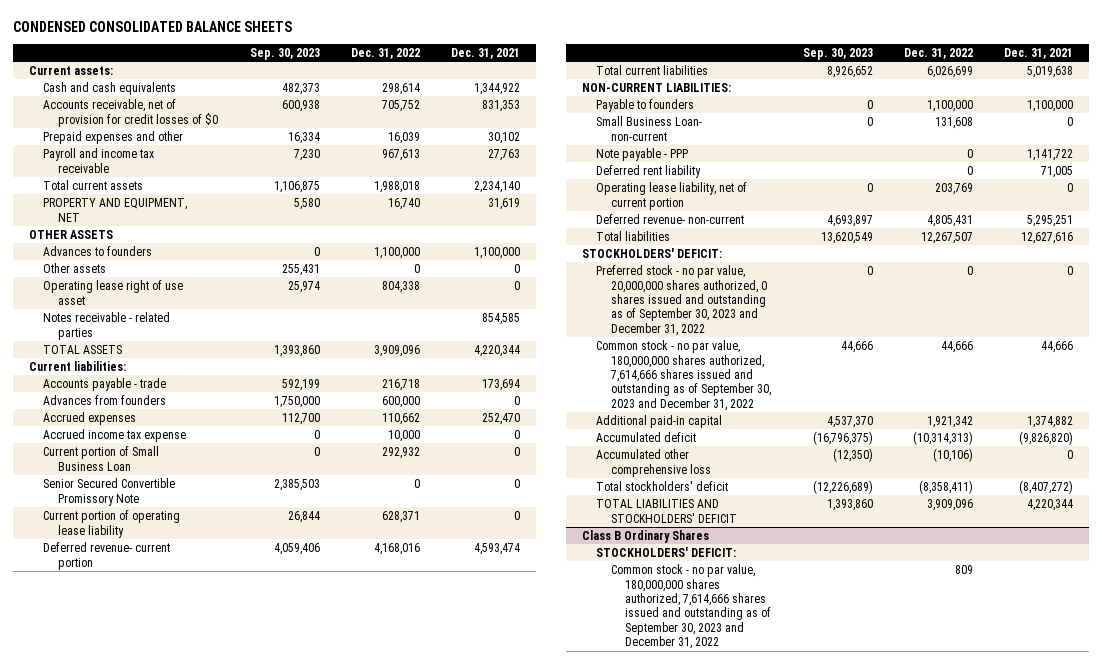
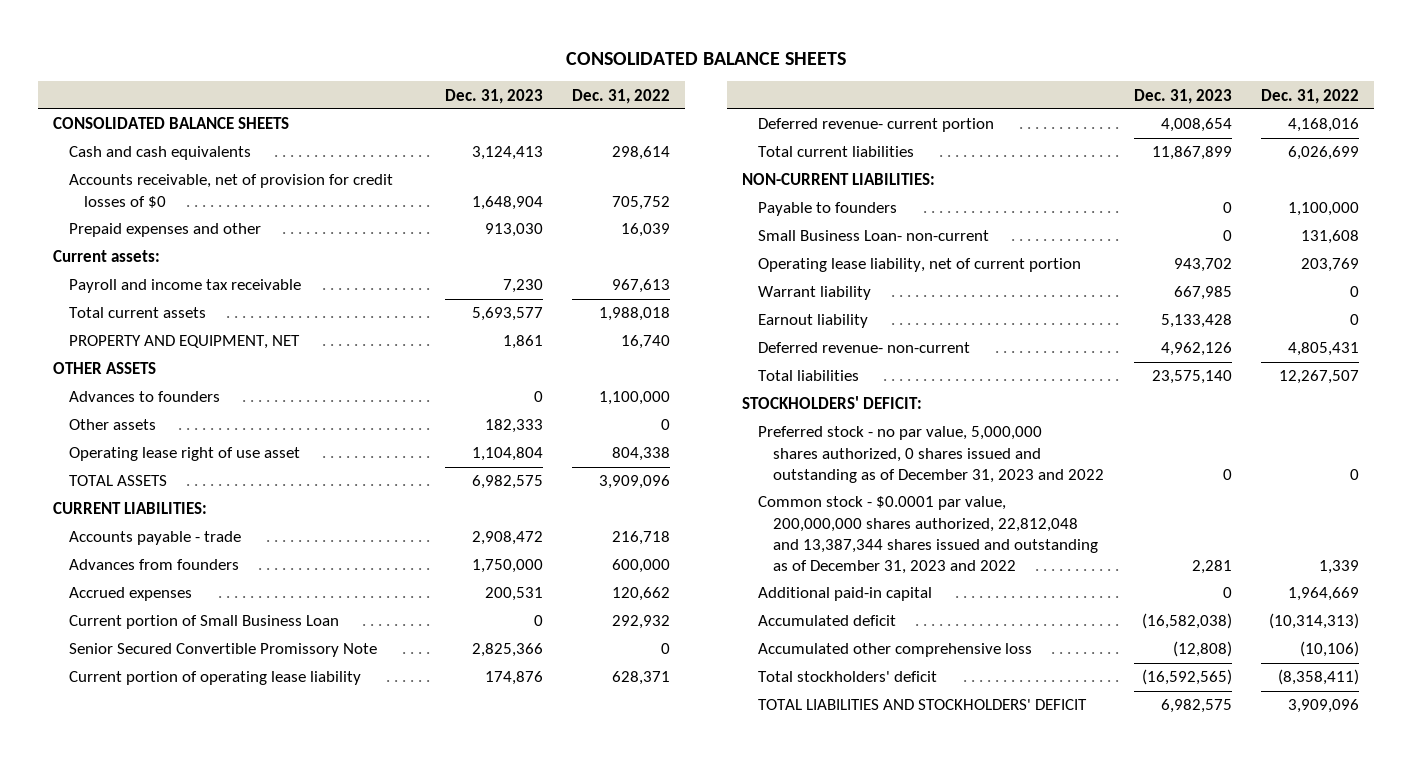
- CONDENSED CONSOLIDATED BALANCE SHEETS
+ CONSOLIDATED BALANCE SHEETS
- | Sep. 30, 2023 | Dec. 31, 2022 | Dec. 31, 2021
+ | Dec. 31, 2023 | Dec. 31, 2022
+ CONSOLIDATED BALANCE SHEETS
moved down: Current assets:
- Notes receivable - related parties | | | 854,585
- Current liabilities:
+ CURRENT LIABILITIES:
- Accrued expenses | 112,700 | 110,662 | 252,470
- Accrued income tax expense | 0 | 10,000 | 0
+ Accrued expenses | 200,531 | 120,662
- Note payable - PPP | | 0 | 1,141,722
- Deferred rent liability | | 0 | 71,005
+ Warrant liability | 667,985 | 0
+ Earnout liability | 5,133,428 | 0
- Preferred stock - no par value, 20,000,000 shares authorized, 0 shares issued and outstanding as of September 30, 2023 and December 31, 2022 | 0 | 0 | 0
- Common stock - no par value, 180,000,000 shares authorized, 7,614,666 shares issued and outstanding as of September 30, 2023 and December 31, 2022 | 44,666 | 44,666 | 44,666
- Additional paid-in capital | 4,537,370 | 1,921,342 | 1,374,882
+ Preferred stock - no par value, 5,000,000 shares authorized, 0 shares issued and outstanding as of December 31, 2023 and 2022 | 0 | 0
+ Common stock - $0.0001 par value, 200,000,000 shares authorized, 22,812,048 and 13,387,344 shares issued and outstanding as of December 31, 2023 and 2022 | 2,281 | 1,339
+ Additional paid-in capital | 0 | 1,964,669
- Class B Ordinary Shares
- STOCKHOLDERS' DEFICIT:
- Common stock - no par value, 180,000,000 shares authorized, 7,614,666 shares issued and outstanding as of September 30, 2023 and December 31, 2022 | | 809 |

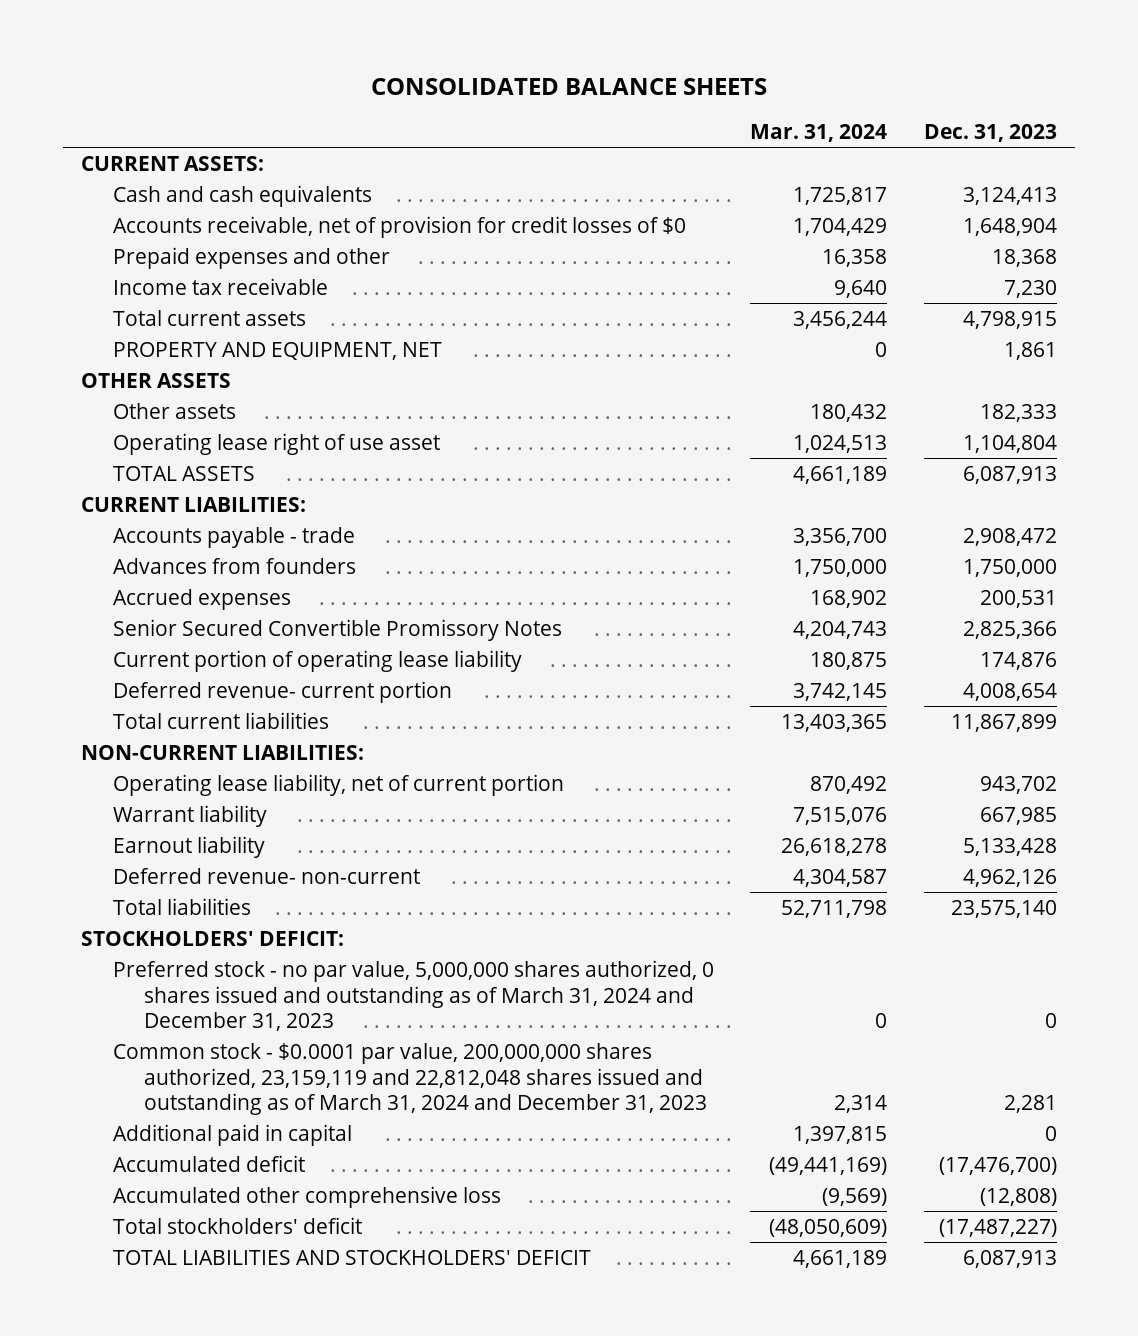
- | Dec. 31, 2023 | Dec. 31, 2022
+ | Mar. 31, 2024 | Dec. 31, 2023
- CONSOLIDATED BALANCE SHEETS
+ CURRENT ASSETS:
- Prepaid expenses and other | 913,030 | 16,039
- Current assets:
- Payroll and income tax receivable | 7,230 | 967,613
- Total current assets | 5,693,577 | 1,988,018
+ Prepaid expenses and other | 16,358 | 18,368
+ Income tax receivable | 9,640 | 7,230
+ Total current assets | 3,456,244 | 4,798,915
- Advances to founders | 0 | 1,100,000
- TOTAL ASSETS | 6,982,575 | 3,909,096
+ TOTAL ASSETS | 4,661,189 | 6,087,913
- Current portion of Small Business Loan | 0 | 292,932
- Senior Secured Convertible Promissory Note | 2,825,366 | 0
+ Senior Secured Convertible Promissory Notes | 4,204,743 | 2,825,366
- Payable to founders | 0 | 1,100,000
- Small Business Loan- non-current | 0 | 131,608
- Preferred stock - no par value, 5,000,000 shares authorized, 0 shares issued and outstanding as of December 31, 2023 and 2022 | 0 | 0
- Common stock - $0.0001 par value, 200,000,000 shares authorized, 22,812,048 and 13,387,344 shares issued and outstanding as of December 31, 2023 and 2022 | 2,281 | 1,339
- Additional paid-in capital | 0 | 1,964,669
- Accumulated deficit | (16,582,038) | (10,314,313)
+ Preferred stock - no par value, 5,000,000 shares authorized, 0 shares issued and outstanding as of March 31, 2024 and December 31, 2023 | 0 | 0
+ Common stock - $0.0001 par value, 200,000,000 shares authorized, 23,159,119 and 22,812,048 shares issued and outstanding as of March 31, 2024 and December 31, 2023 | 2,314 | 2,281
+ Additional paid in capital | 1,397,815 | 0
+ Accumulated deficit | (49,441,169) | (17,476,700)
- Total stockholders' deficit | (16,592,565) | (8,358,411)
- TOTAL LIABILITIES AND STOCKHOLDERS' DEFICIT | 6,982,575 | 3,909,096
+ Total stockholders' deficit | (48,050,609) | (17,487,227)
+ TOTAL LIABILITIES AND STOCKHOLDERS' DEFICIT | 4,661,189 | 6,087,913

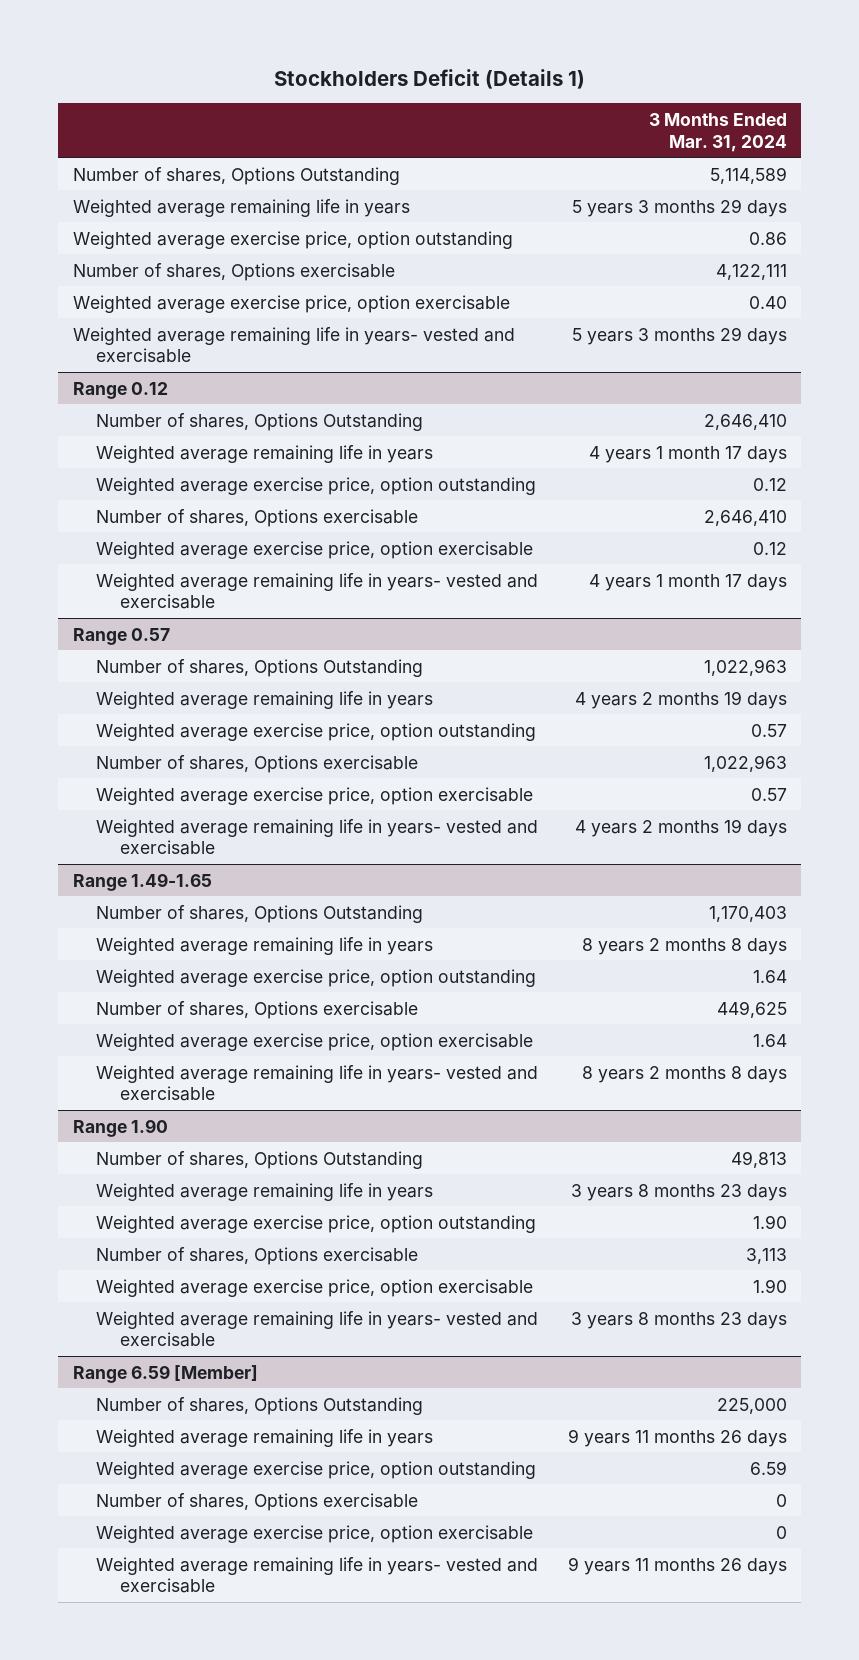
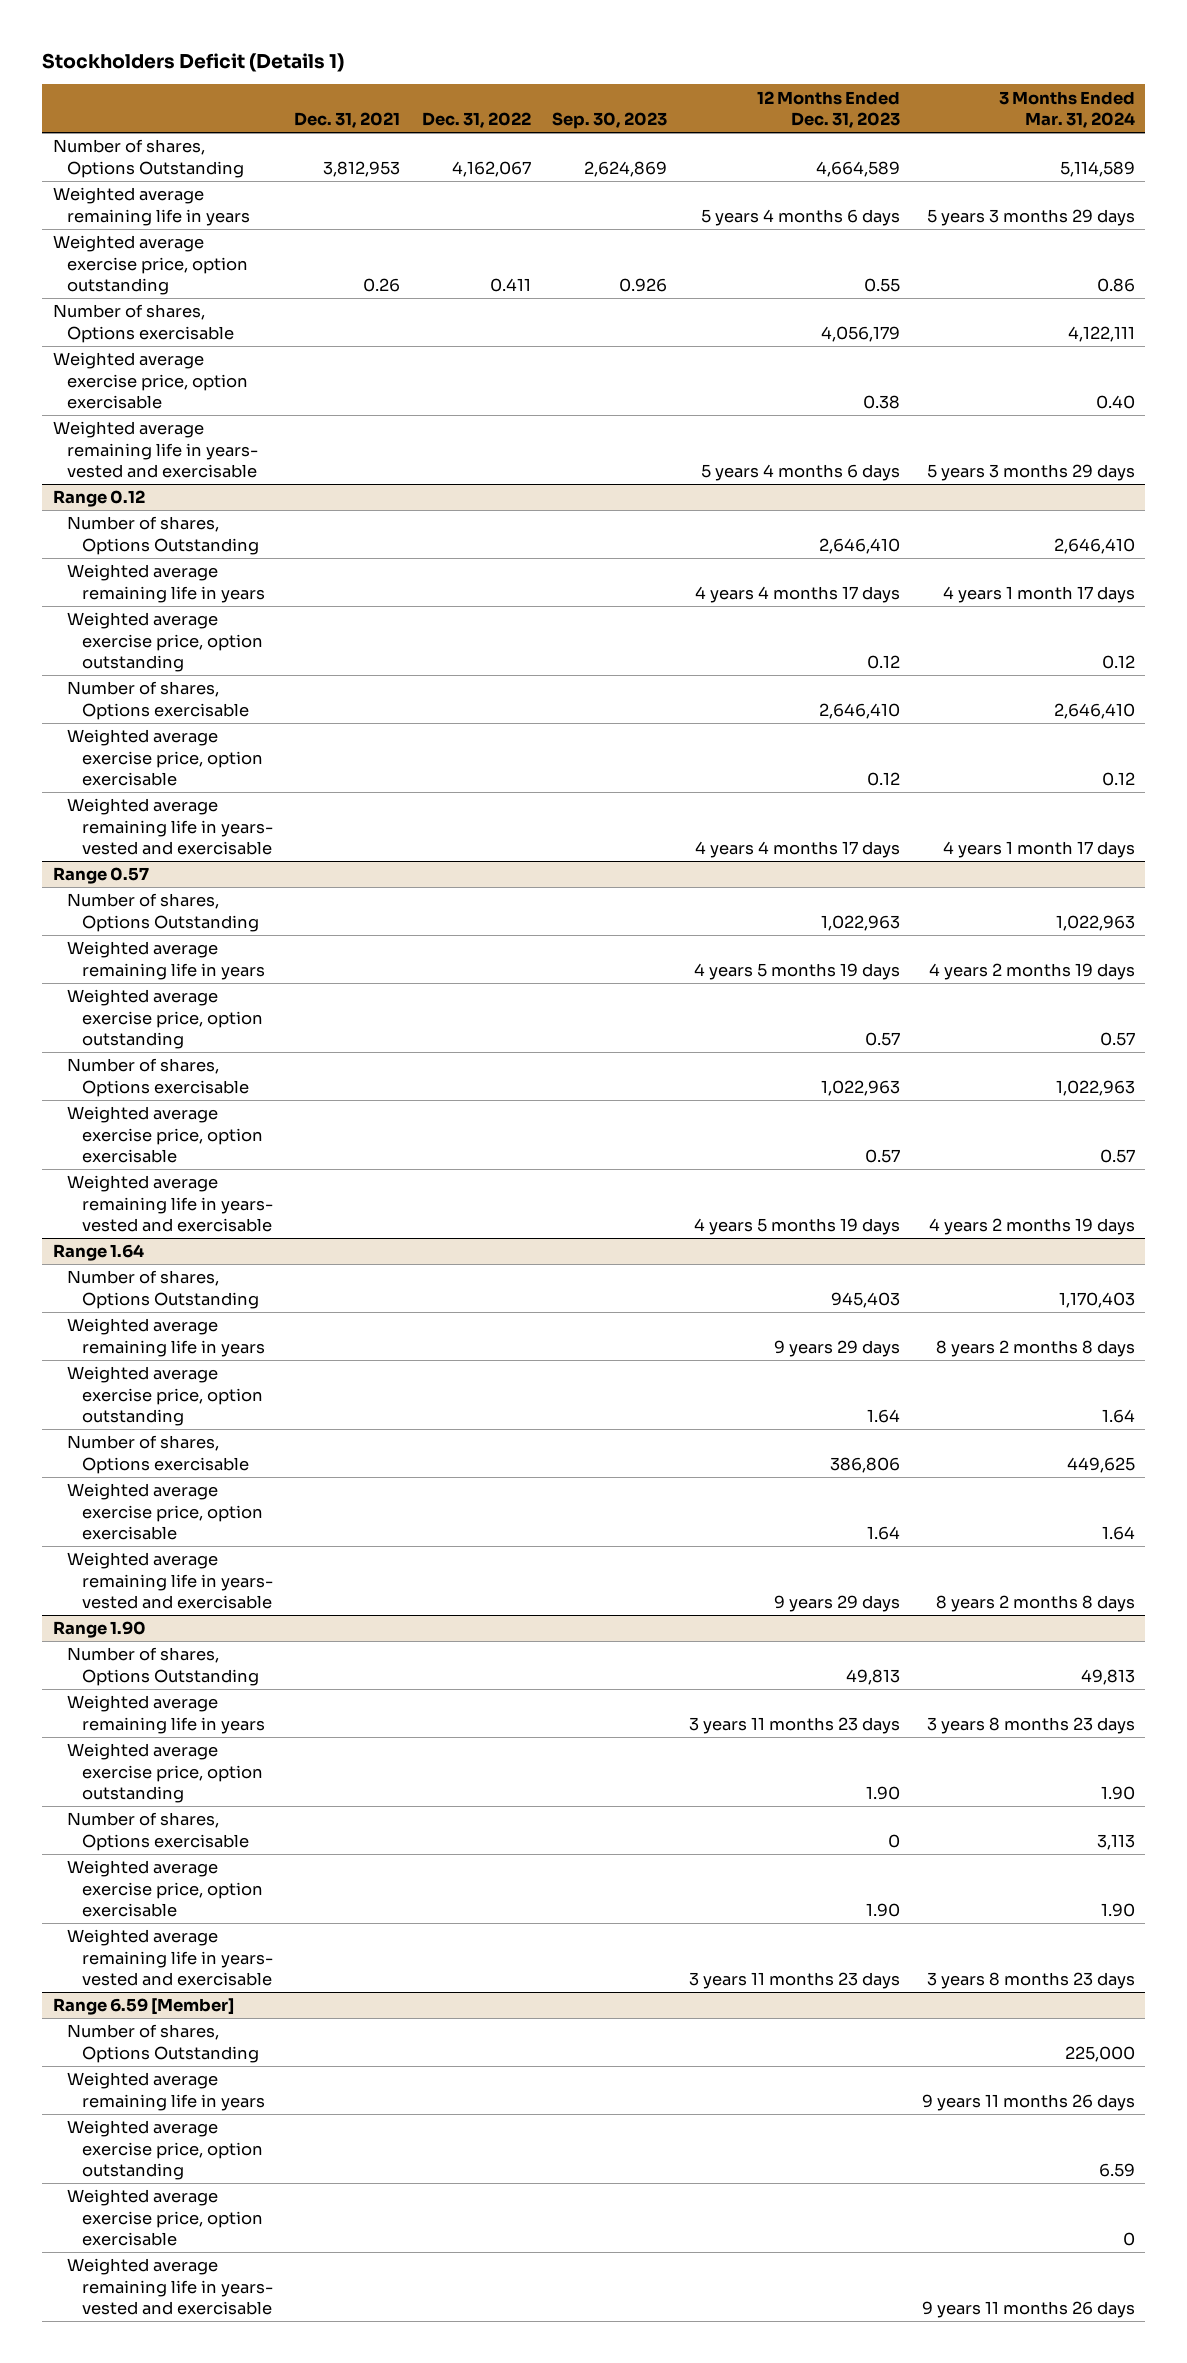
- | 3 Months Ended Mar. 31, 2024
+ | Dec. 31, 2021 | Dec. 31, 2022 | Sep. 30, 2023 | 12 Months Ended Dec. 31, 2023 | 3 Months Ended Mar. 31, 2024
- Range 1.49-1.65
+ Range 1.64
@ Range 6.59 [Member]
- Number of shares, Options exercisable | 0

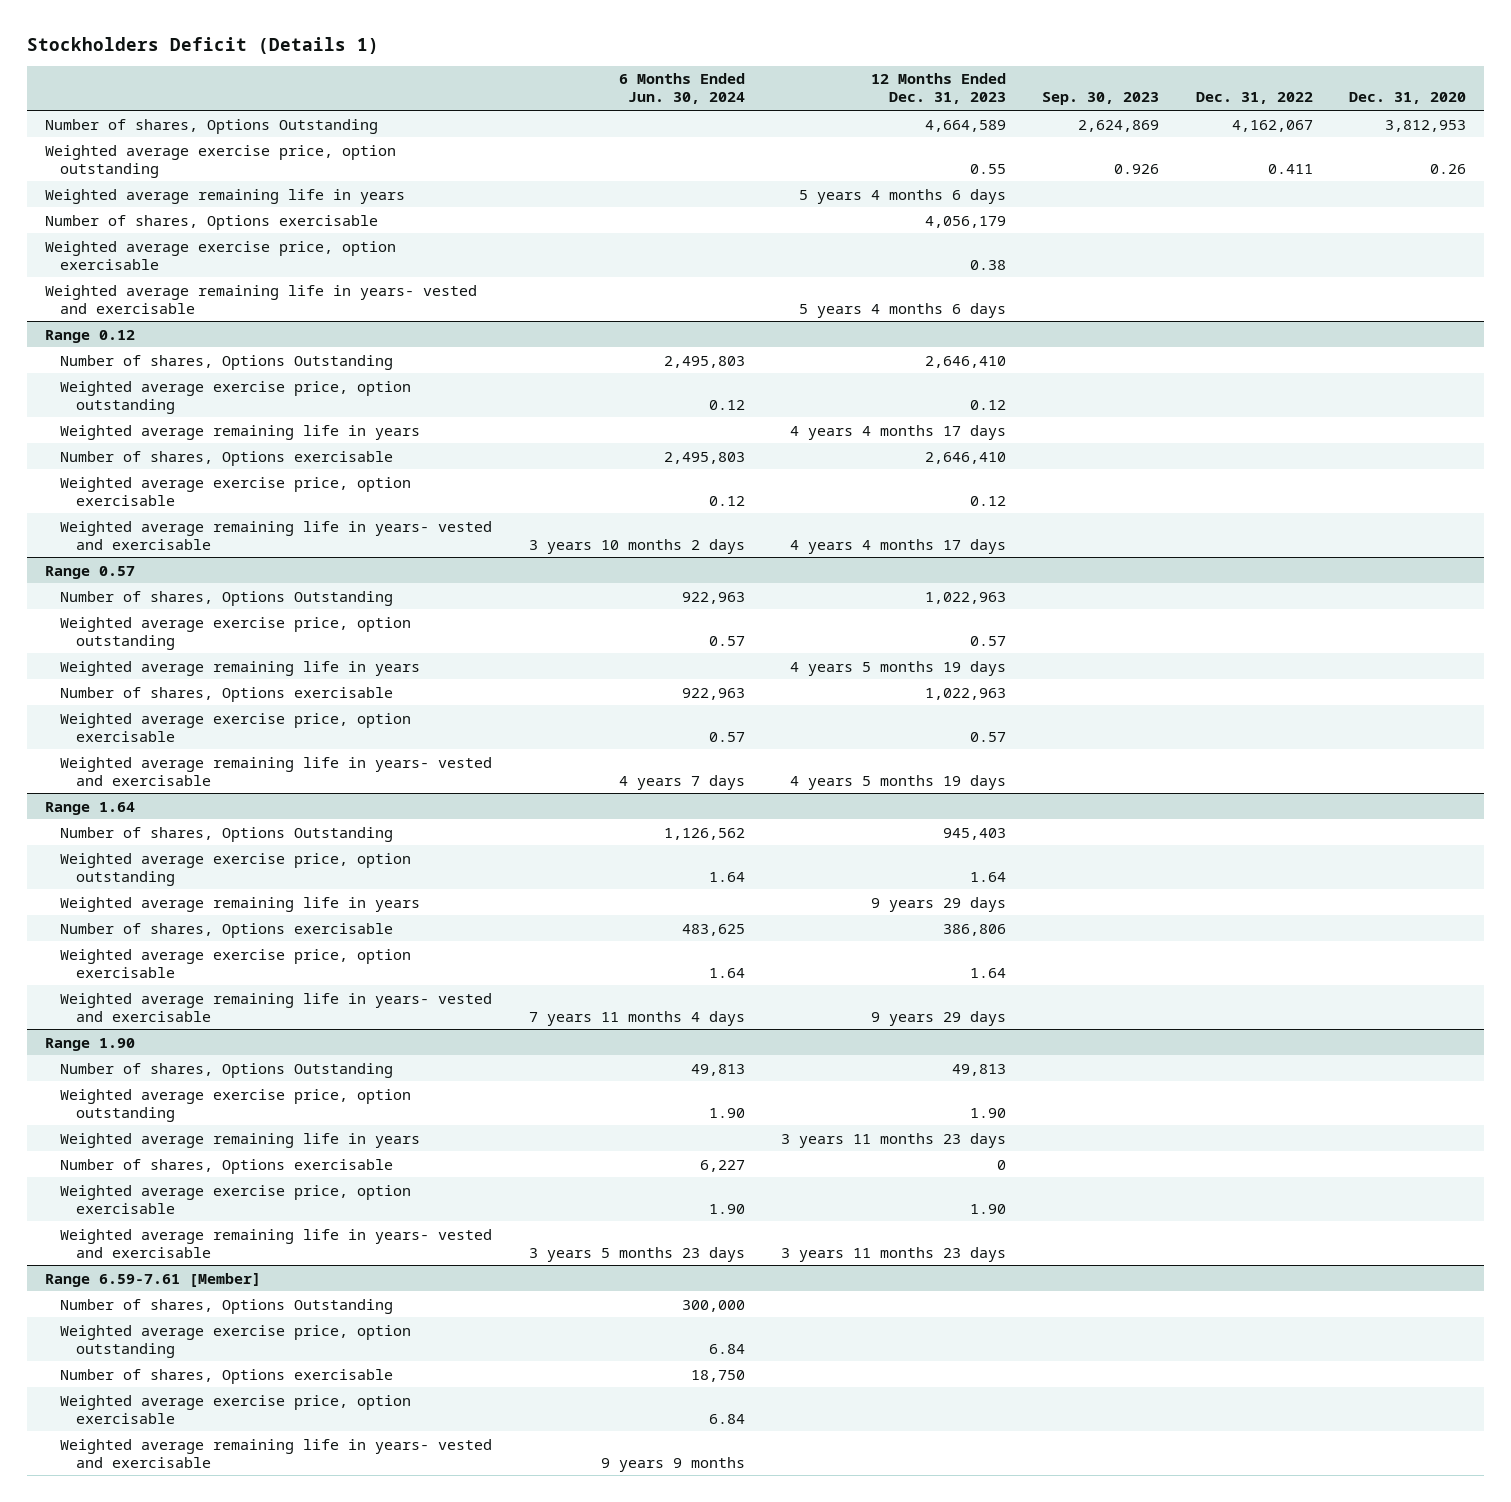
- | Dec. 31, 2021 | Dec. 31, 2022 | Sep. 30, 2023 | 12 Months Ended Dec. 31, 2023 | 3 Months Ended Mar. 31, 2024
+ | 6 Months Ended Jun. 30, 2024 | 12 Months Ended Dec. 31, 2023 | Sep. 30, 2023 | Dec. 31, 2022 | Dec. 31, 2020
moved down: Weighted average remaining life in years | | 5 years 4 months 6 days | | |
@ Range 0.12
moved down: Weighted average remaining life in years | | 4 years 4 months 17 days | | |
@ Range 0.57
moved down: Weighted average remaining life in years | | 4 years 5 months 19 days | | |
@ Range 1.64
moved down: Weighted average remaining life in years | | 9 years 29 days | | |
@ Range 1.90
moved down: Weighted average remaining life in years | | 3 years 11 months 23 days | | |
- Range 6.59 [Member]
+ Range 6.59-7.61 [Member]
- Weighted average remaining life in years | | | | | 9 years 11 months 26 days
+ Number of shares, Options exercisable | 18,750 | | | |

